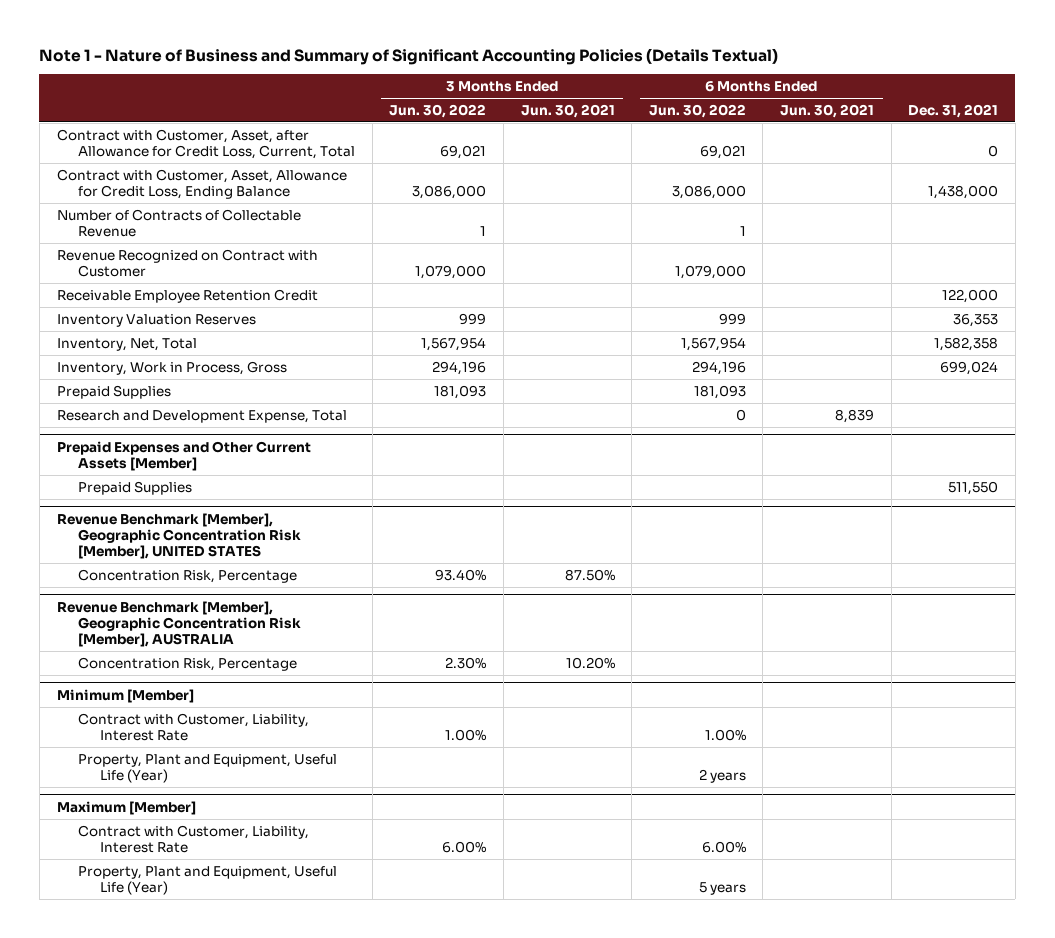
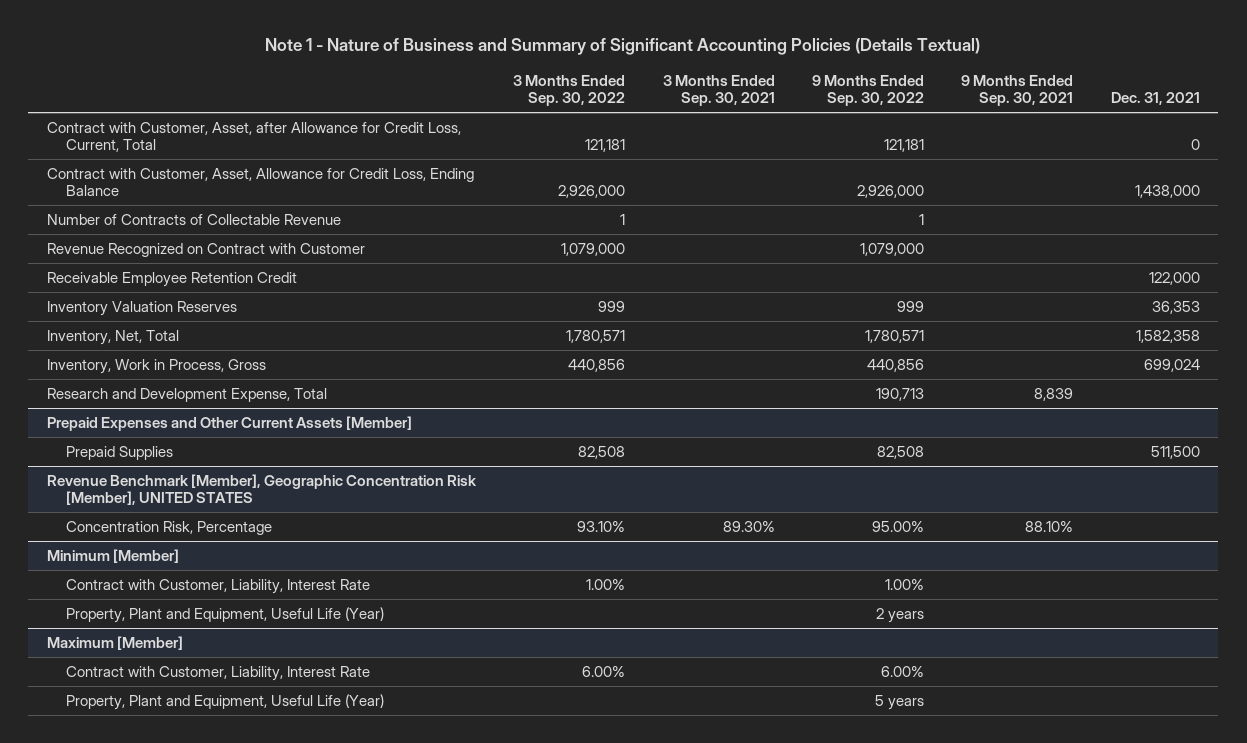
- | 3 Months Ended Jun. 30, 2022 | 3 Months Ended Jun. 30, 2021 | 6 Months Ended Jun. 30, 2022 | 6 Months Ended Jun. 30, 2021 | Dec. 31, 2021
+ | 3 Months Ended Sep. 30, 2022 | 3 Months Ended Sep. 30, 2021 | 9 Months Ended Sep. 30, 2022 | 9 Months Ended Sep. 30, 2021 | Dec. 31, 2021
- Prepaid Supplies | 181,093 | | 181,093 | |
@ Prepaid Expenses and Other Current Assets [Member]
- Prepaid Supplies | | | | | 511,550
+ Prepaid Supplies | 82,508 | | 82,508 | | 511,500
- Revenue Benchmark [Member], Geographic Concentration Risk [Member], AUSTRALIA
- Concentration Risk, Percentage | 2.30% | 10.20% | | |

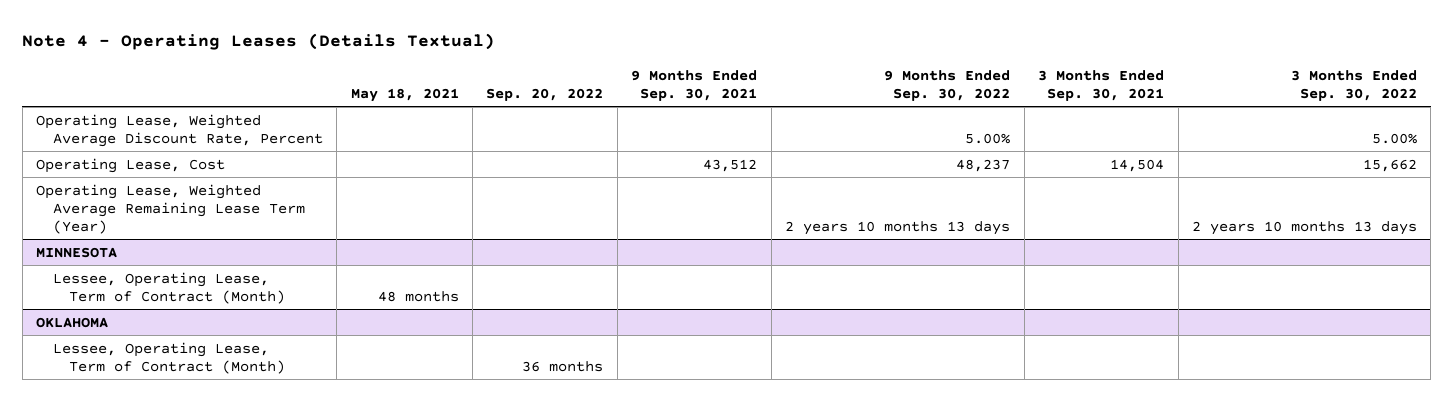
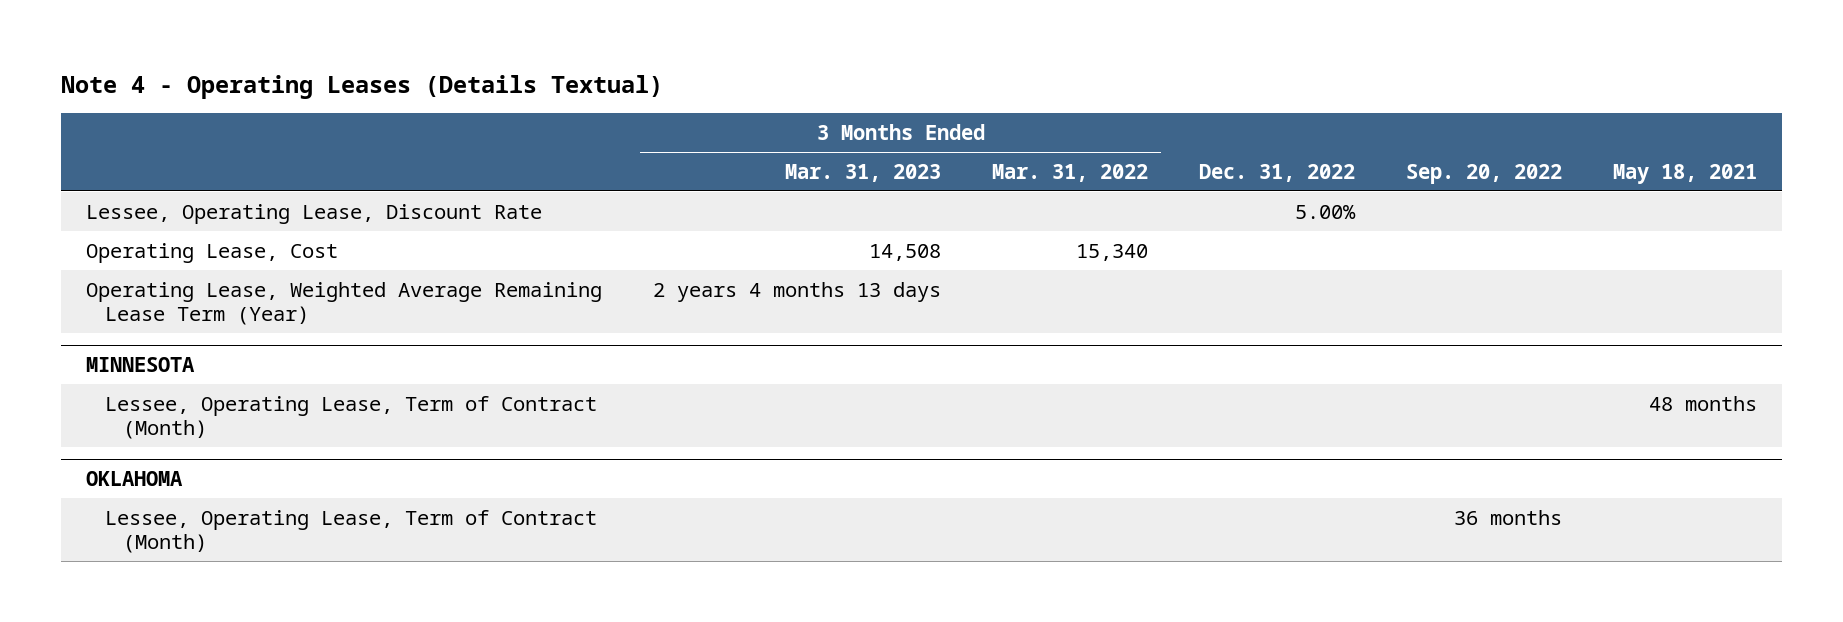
- | May 18, 2021 | Sep. 20, 2022 | 9 Months Ended Sep. 30, 2021 | 9 Months Ended Sep. 30, 2022 | 3 Months Ended Sep. 30, 2021 | 3 Months Ended Sep. 30, 2022
+ | 3 Months Ended Mar. 31, 2023 | 3 Months Ended Mar. 31, 2022 | Dec. 31, 2022 | Sep. 20, 2022 | May 18, 2021
- Operating Lease, Weighted Average Discount Rate, Percent | | | | 5.00% | | 5.00%
+ Lessee, Operating Lease, Discount Rate | | | 5.00% | |

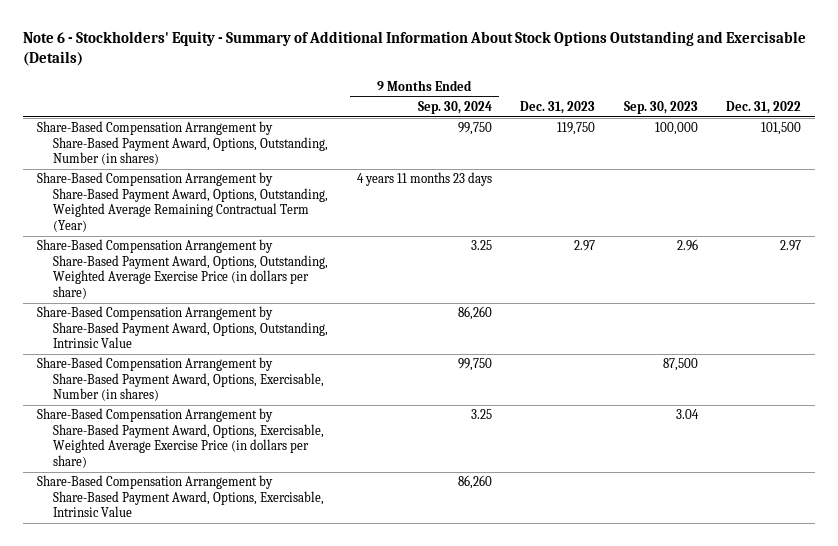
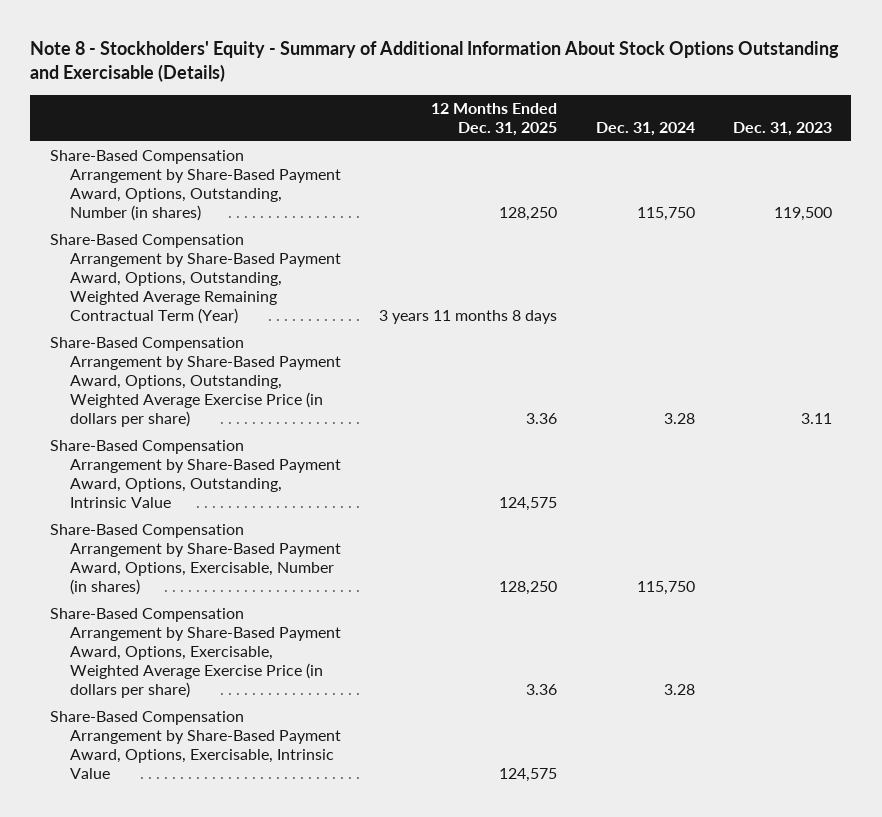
- Note 6 - Stockholders' Equity - Summary of Additional Information About Stock Options Outstanding and Exercisable (Details)
+ Note 8 - Stockholders' Equity - Summary of Additional Information About Stock Options Outstanding and Exercisable (Details)
- | 9 Months Ended Sep. 30, 2024 | Dec. 31, 2023 | Sep. 30, 2023 | Dec. 31, 2022
+ | 12 Months Ended Dec. 31, 2025 | Dec. 31, 2024 | Dec. 31, 2023
- Share-Based Compensation Arrangement by Share-Based Payment Award, Options, Outstanding, Number (in shares) | 99,750 | 119,750 | 100,000 | 101,500
+ Share-Based Compensation Arrangement by Share-Based Payment Award, Options, Outstanding, Number (in shares) | 128,250 | 115,750 | 119,500
- Share-Based Compensation Arrangement by Share-Based Payment Award, Options, Outstanding, Weighted Average Exercise Price (in dollars per share) | 3.25 | 2.97 | 2.96 | 2.97
+ Share-Based Compensation Arrangement by Share-Based Payment Award, Options, Outstanding, Weighted Average Exercise Price (in dollars per share) | 3.36 | 3.28 | 3.11

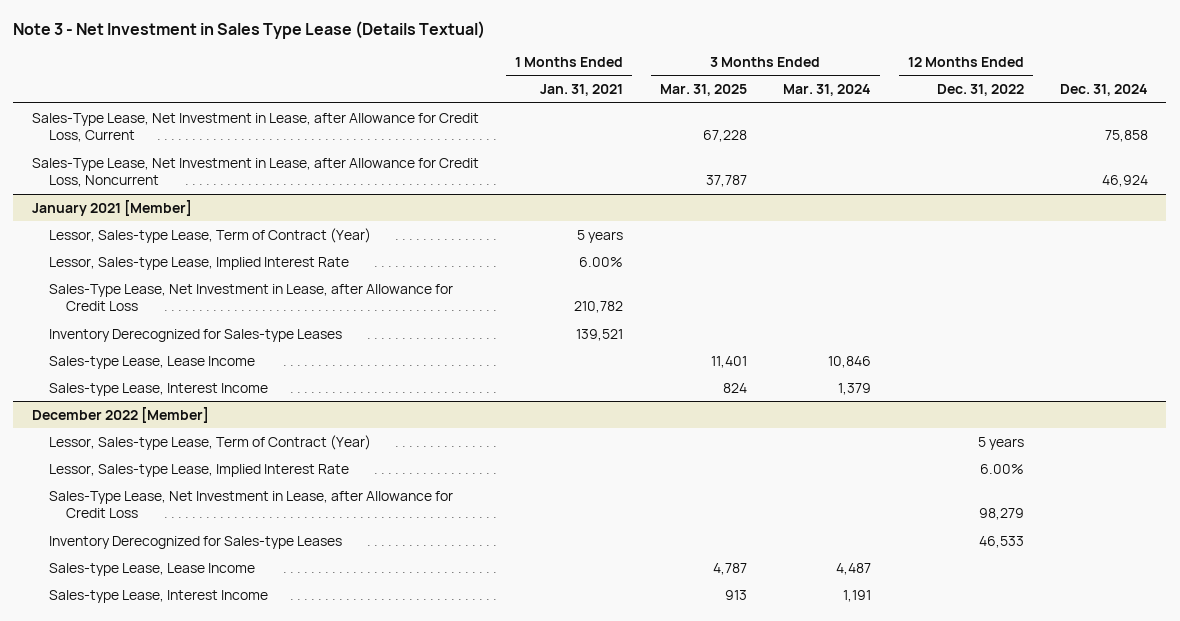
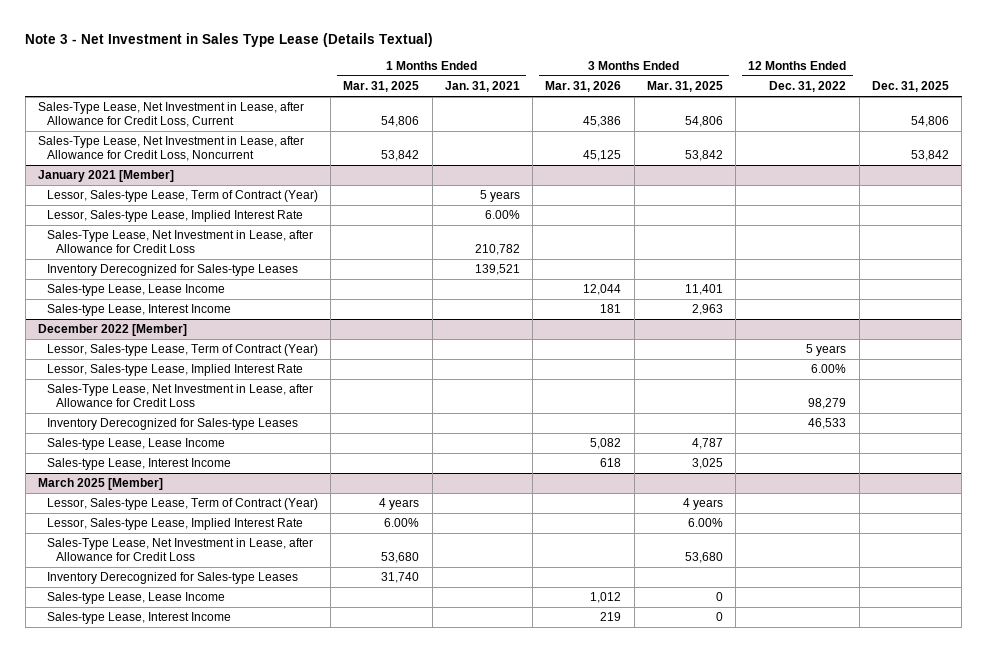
- | 1 Months Ended Jan. 31, 2021 | 3 Months Ended Mar. 31, 2025 | 3 Months Ended Mar. 31, 2024 | 12 Months Ended Dec. 31, 2022 | Dec. 31, 2024
+ | 1 Months Ended Mar. 31, 2025 | 1 Months Ended Jan. 31, 2021 | 3 Months Ended Mar. 31, 2026 | 3 Months Ended Mar. 31, 2025 | 12 Months Ended Dec. 31, 2022 | Dec. 31, 2025
- Sales-Type Lease, Net Investment in Lease, after Allowance for Credit Loss, Current | | 67,228 | | | 75,858
- Sales-Type Lease, Net Investment in Lease, after Allowance for Credit Loss, Noncurrent | | 37,787 | | | 46,924
+ Sales-Type Lease, Net Investment in Lease, after Allowance for Credit Loss, Current | 54,806 | | 45,386 | 54,806 | | 54,806
+ Sales-Type Lease, Net Investment in Lease, after Allowance for Credit Loss, Noncurrent | 53,842 | | 45,125 | 53,842 | | 53,842
@ January 2021 [Member]
- Sales-type Lease, Interest Income | | 824 | 1,379 | |
+ Sales-type Lease, Interest Income | | | 181 | 2,963 | |
@ December 2022 [Member]
- Sales-type Lease, Interest Income | | 913 | 1,191 | |
+ Sales-type Lease, Interest Income | | | 618 | 3,025 | |
+ March 2025 [Member]
+ Lessor, Sales-type Lease, Term of Contract (Year) | 4 years | | | 4 years | |
+ Lessor, Sales-type Lease, Implied Interest Rate | 6.00% | | | 6.00% | |
+ Sales-Type Lease, Net Investment in Lease, after Allowance for Credit Loss | 53,680 | | | 53,680 | |
+ Inventory Derecognized for Sales-type Leases | 31,740 | | | | |
+ Sales-type Lease, Lease Income | | | 1,012 | 0 | |
+ Sales-type Lease, Interest Income | | | 219 | 0 | |

